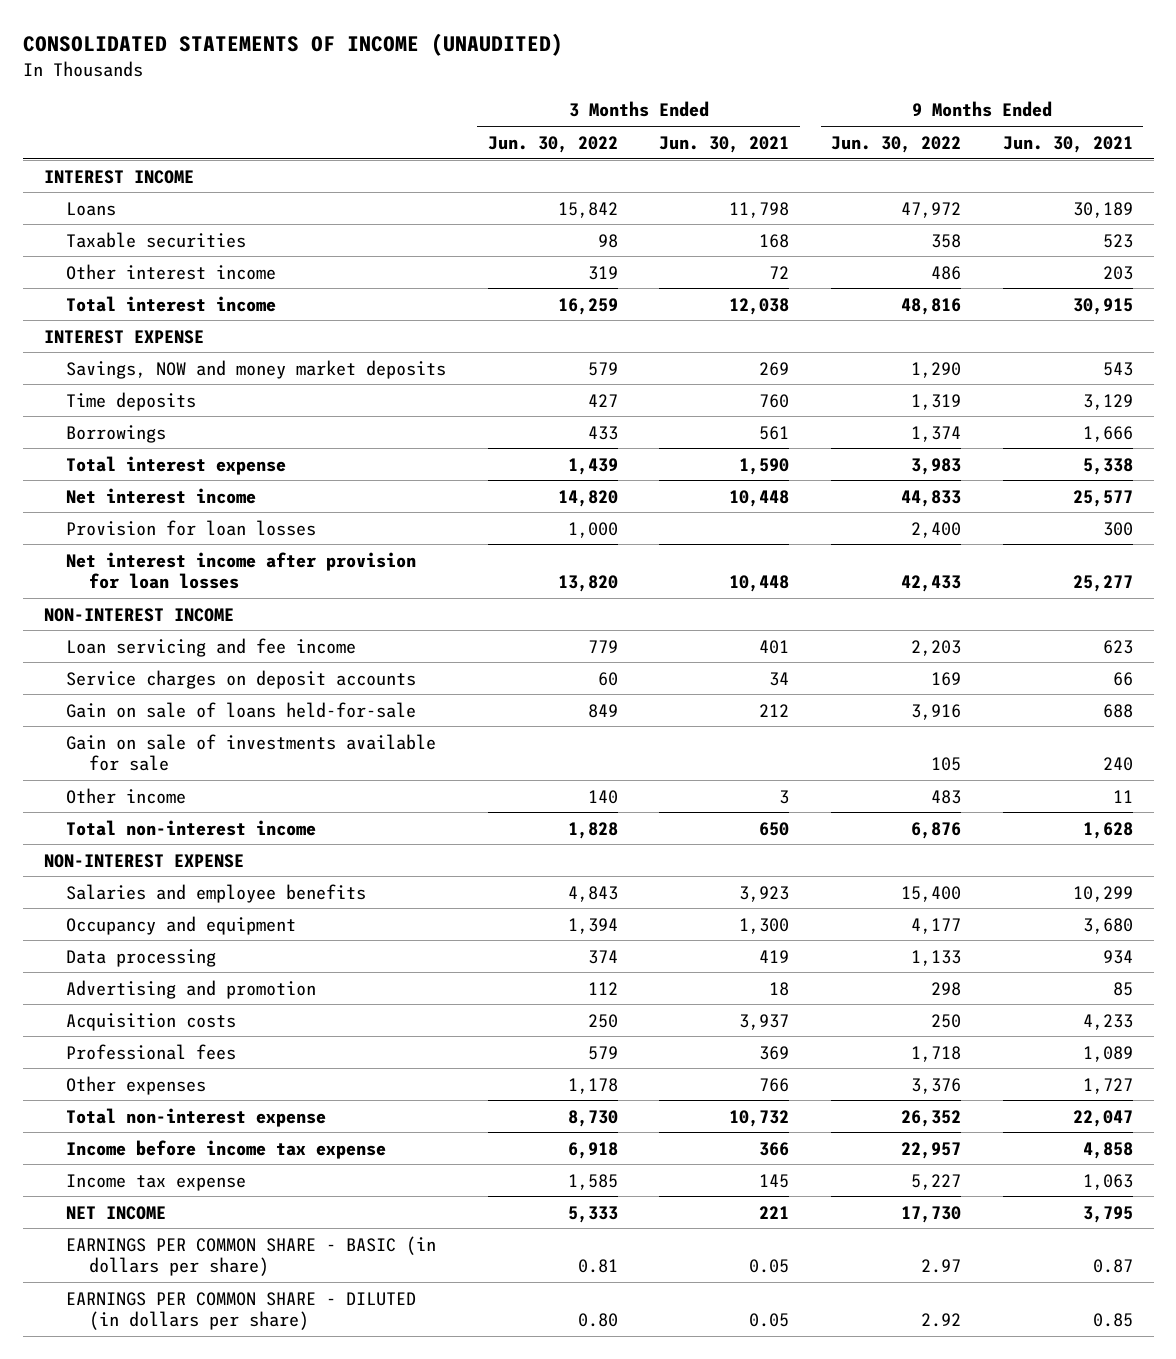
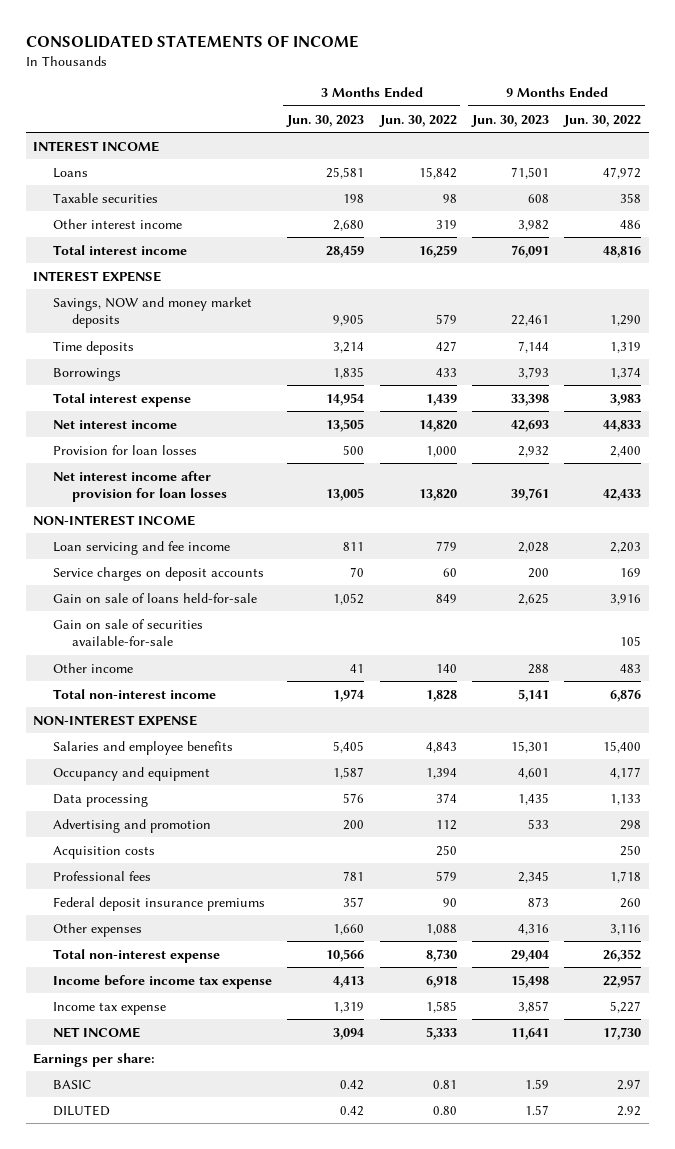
- CONSOLIDATED STATEMENTS OF INCOME (UNAUDITED)
+ CONSOLIDATED STATEMENTS OF INCOME
- | 3 Months Ended Jun. 30, 2022 | 3 Months Ended Jun. 30, 2021 | 9 Months Ended Jun. 30, 2022 | 9 Months Ended Jun. 30, 2021
+ | 3 Months Ended Jun. 30, 2023 | 3 Months Ended Jun. 30, 2022 | 9 Months Ended Jun. 30, 2023 | 9 Months Ended Jun. 30, 2022
- Gain on sale of investments available for sale | | | 105 | 240
+ Gain on sale of securities available-for-sale | | | | 105
- Other expenses | 1,178 | 766 | 3,376 | 1,727
+ Federal deposit insurance premiums | 357 | 90 | 873 | 260
+ Other expenses | 1,660 | 1,088 | 4,316 | 3,116
- EARNINGS PER COMMON SHARE - BASIC (in dollars per share) | 0.81 | 0.05 | 2.97 | 0.87
- EARNINGS PER COMMON SHARE - DILUTED (in dollars per share) | 0.80 | 0.05 | 2.92 | 0.85
+ Earnings per share:
+ BASIC | 0.42 | 0.81 | 1.59 | 2.97
+ DILUTED | 0.42 | 0.80 | 1.57 | 2.92

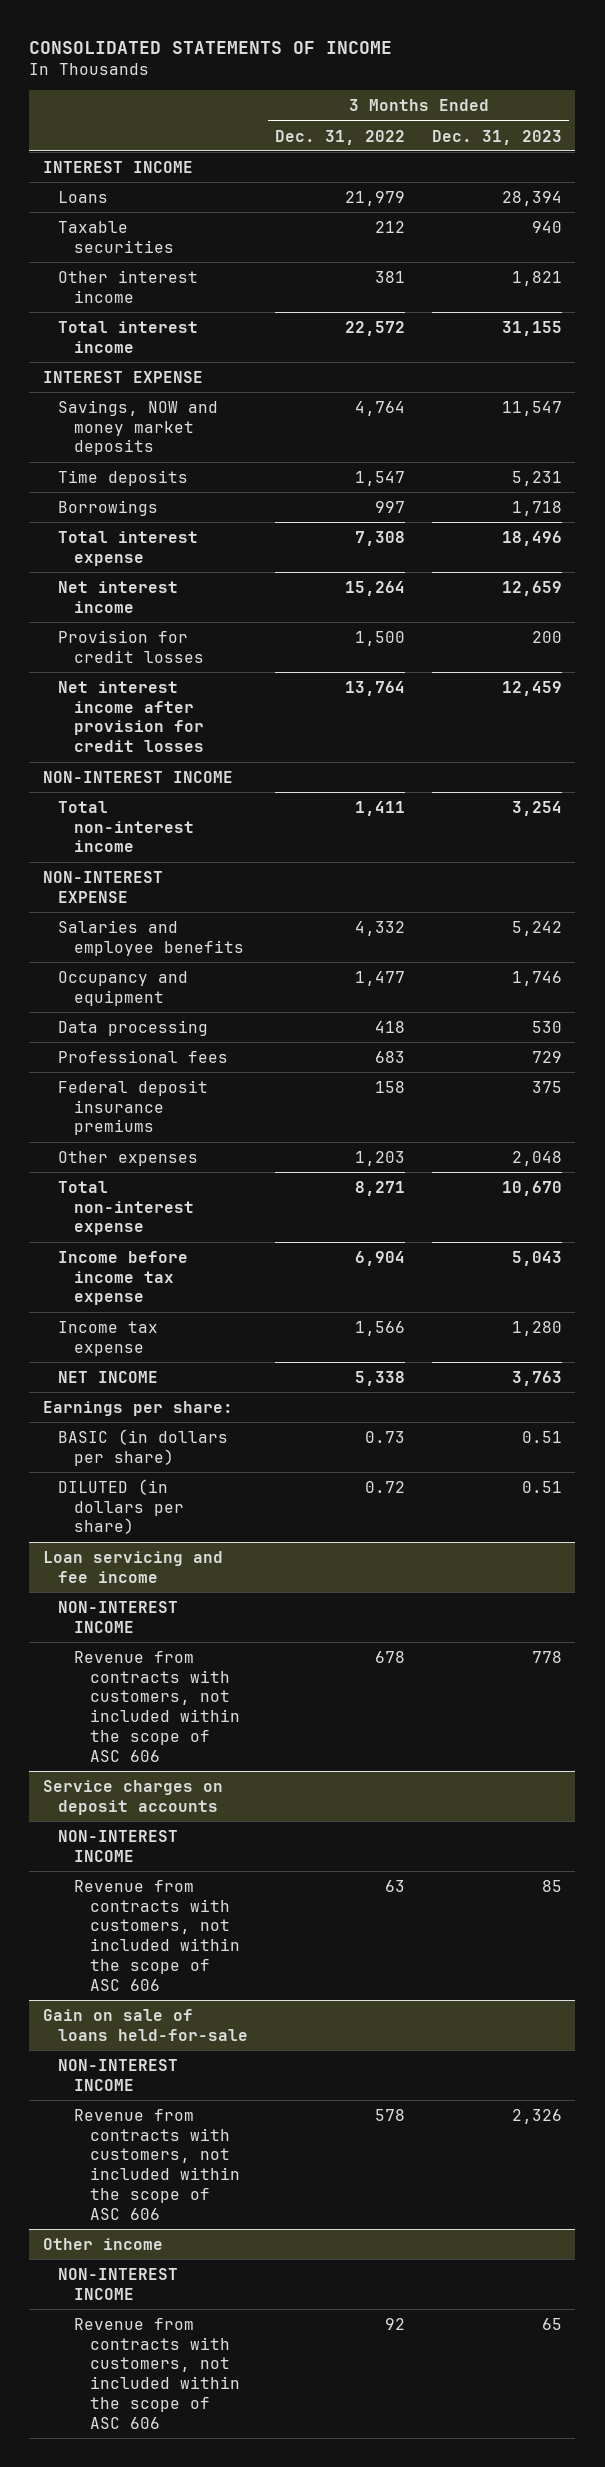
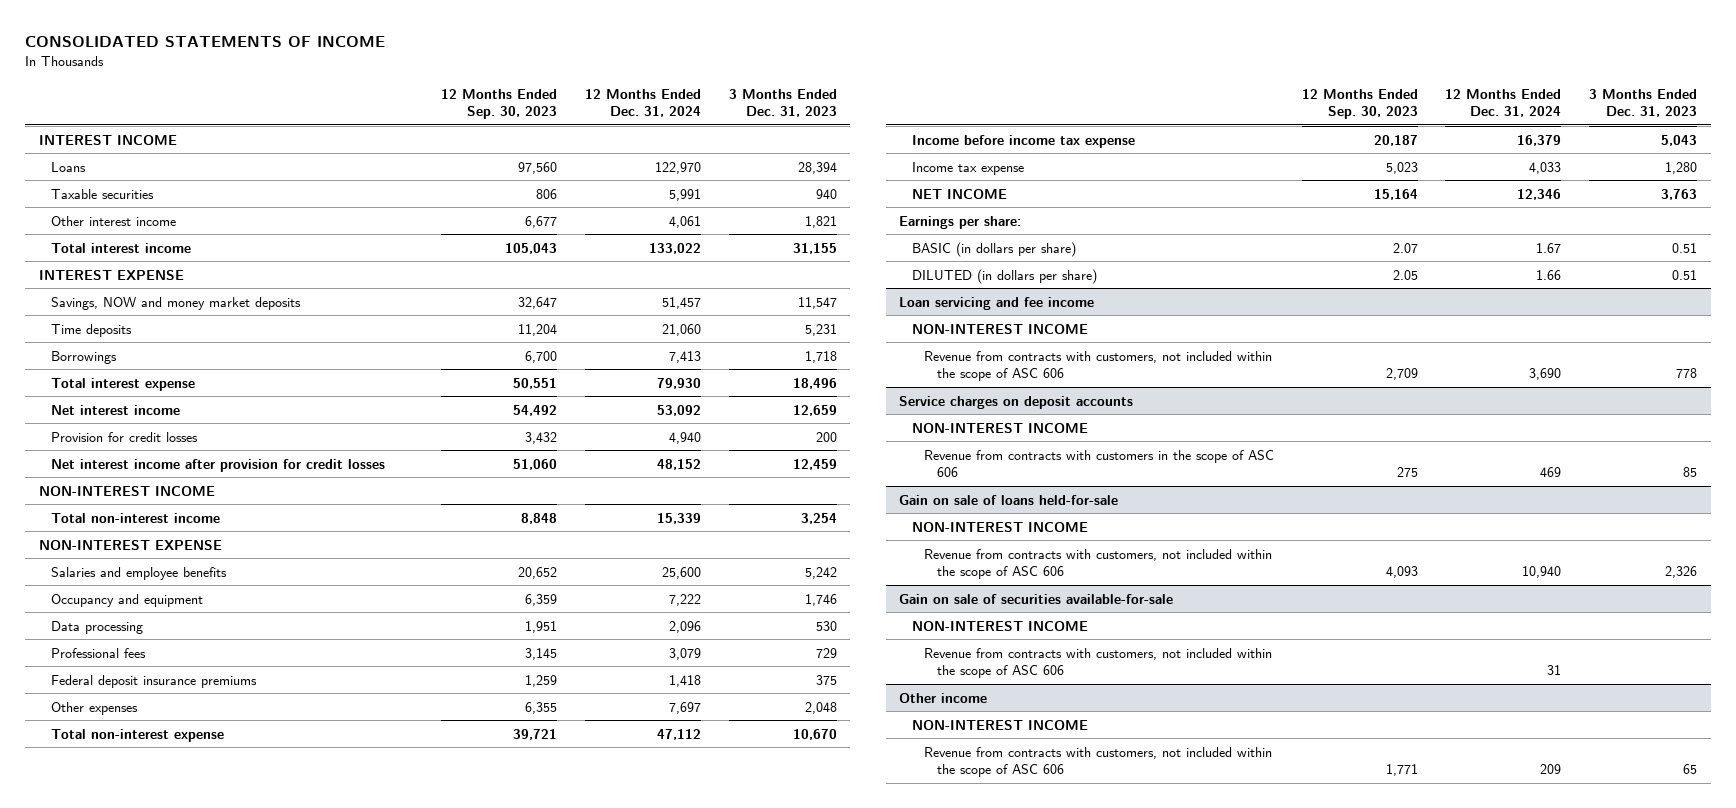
- | 3 Months Ended Dec. 31, 2022 | 3 Months Ended Dec. 31, 2023
+ | 12 Months Ended Sep. 30, 2023 | 12 Months Ended Dec. 31, 2024 | 3 Months Ended Dec. 31, 2023
@ Service charges on deposit accounts
- Revenue from contracts with customers, not included within the scope of ASC 606 | 63 | 85
+ Revenue from contracts with customers in the scope of ASC 606 | 275 | 469 | 85
+ Gain on sale of securities available-for-sale
+ NON-INTEREST INCOME
+ Revenue from contracts with customers, not included within the scope of ASC 606 | | 31 |

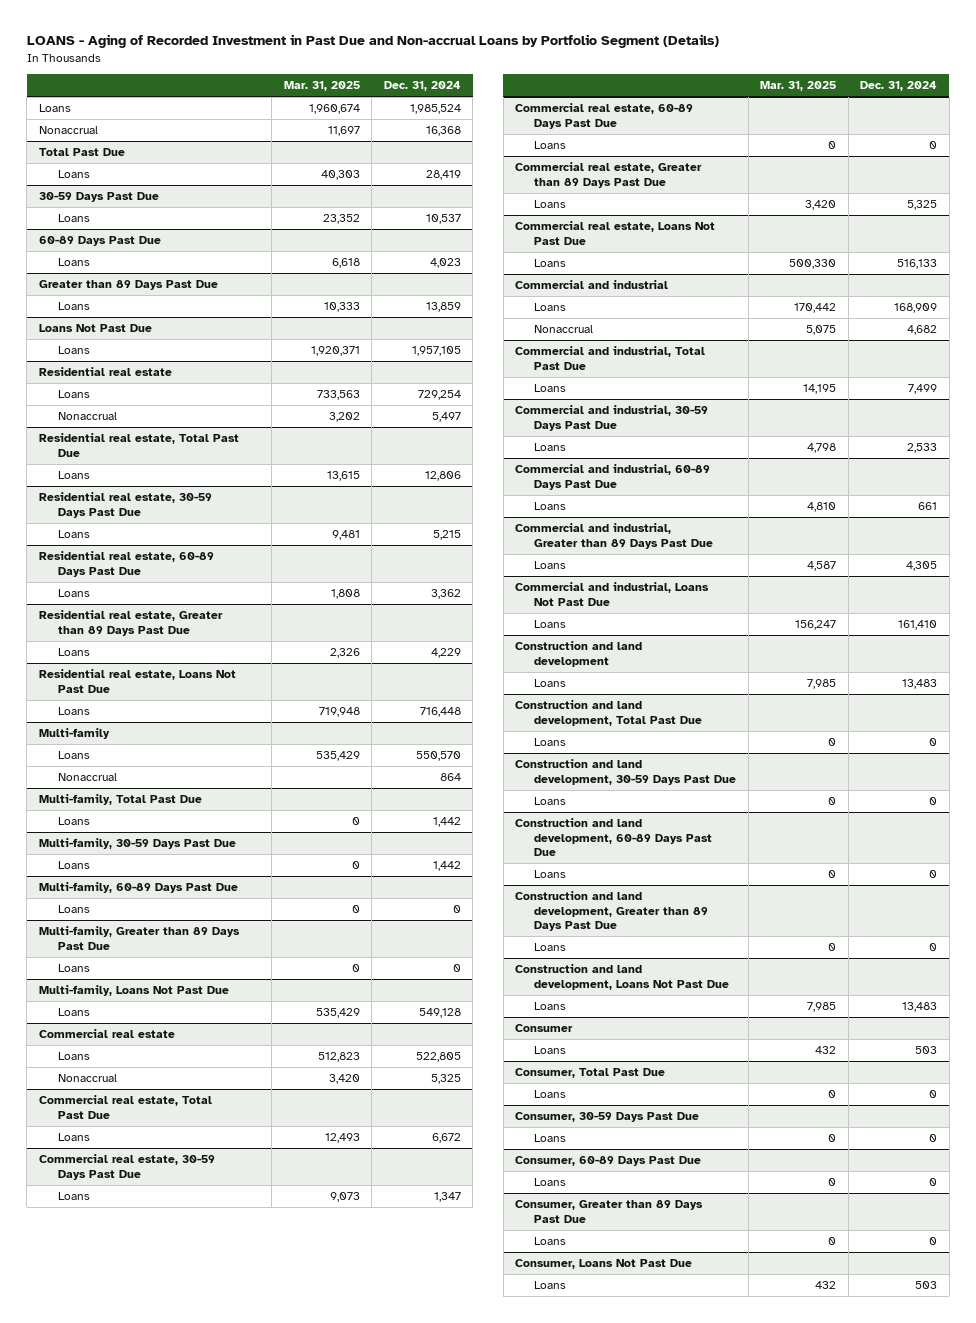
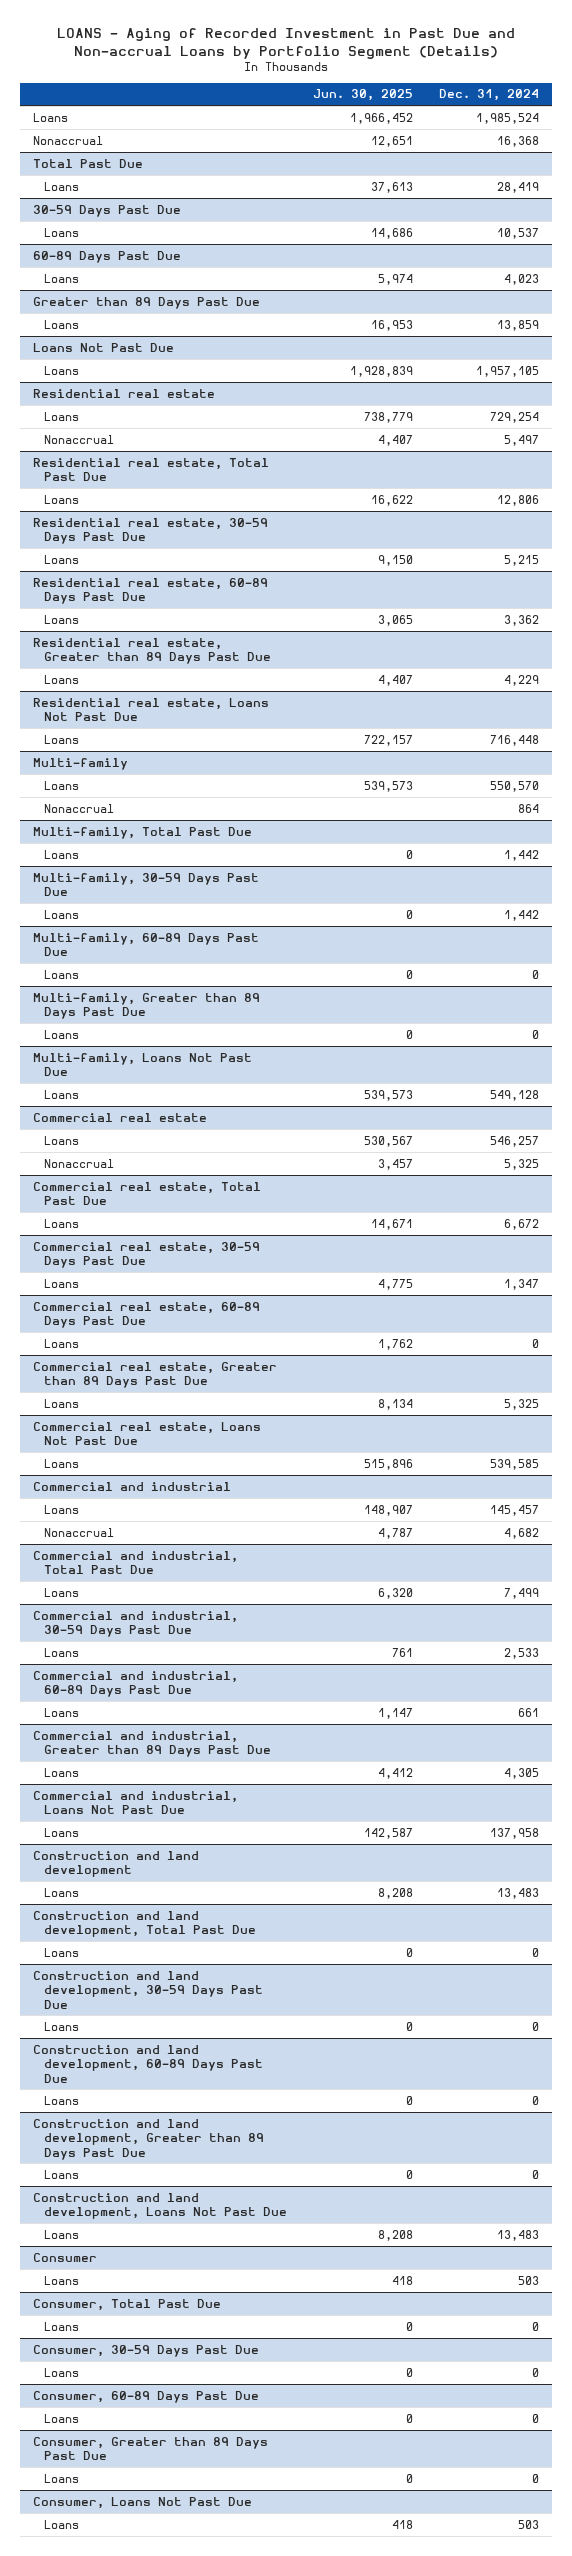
- | Mar. 31, 2025 | Dec. 31, 2024
+ | Jun. 30, 2025 | Dec. 31, 2024
@ Commercial real estate
- Loans | 512,823 | 522,805
+ Loans | 530,567 | 546,257
@ Commercial real estate, Loans Not Past Due
- Loans | 500,330 | 516,133
+ Loans | 515,896 | 539,585
@ Commercial and industrial
- Loans | 170,442 | 168,909
+ Loans | 148,907 | 145,457
@ Commercial and industrial, Loans Not Past Due
- Loans | 156,247 | 161,410
+ Loans | 142,587 | 137,958

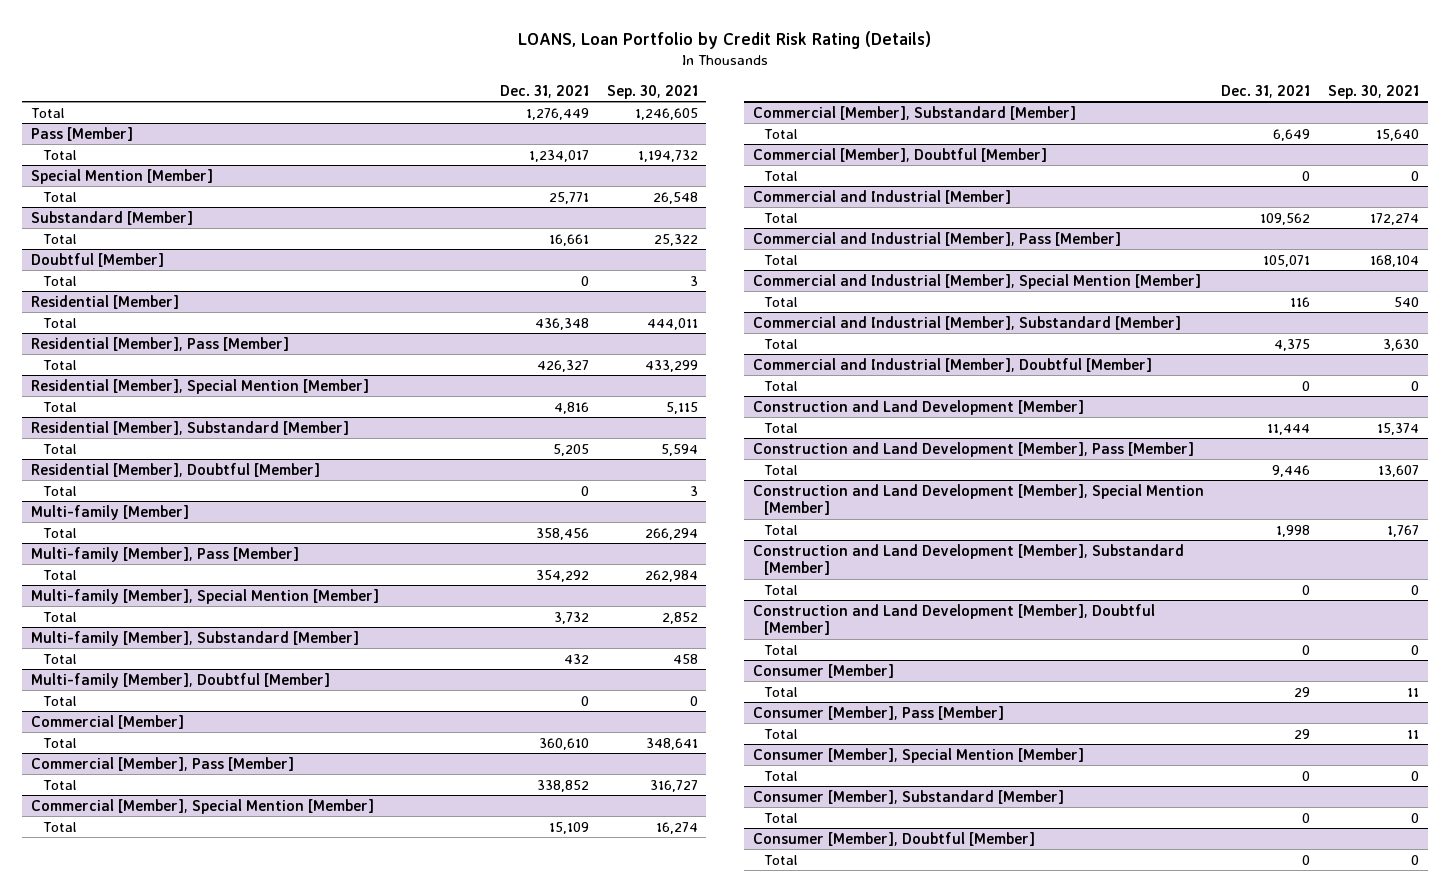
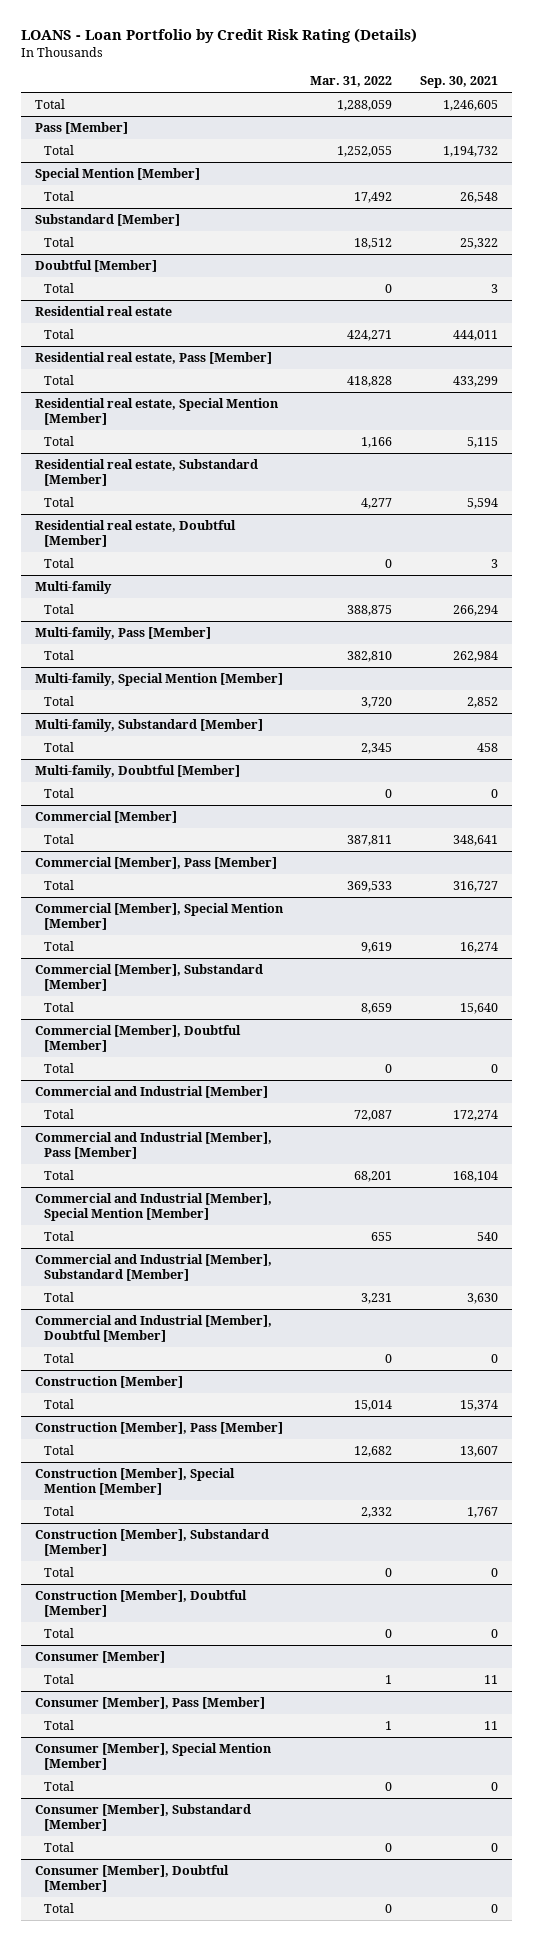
- LOANS, Loan Portfolio by Credit Risk Rating (Details)
+ LOANS - Loan Portfolio by Credit Risk Rating (Details)
- | Dec. 31, 2021 | Sep. 30, 2021
+ | Mar. 31, 2022 | Sep. 30, 2021
- Residential [Member]
+ Residential real estate
- Residential [Member], Pass [Member]
+ Residential real estate, Pass [Member]
- Residential [Member], Special Mention [Member]
+ Residential real estate, Special Mention [Member]
- Residential [Member], Substandard [Member]
+ Residential real estate, Substandard [Member]
- Residential [Member], Doubtful [Member]
+ Residential real estate, Doubtful [Member]
- Multi-family [Member]
+ Multi-family
- Multi-family [Member], Pass [Member]
+ Multi-family, Pass [Member]
- Multi-family [Member], Special Mention [Member]
+ Multi-family, Special Mention [Member]
- Multi-family [Member], Substandard [Member]
+ Multi-family, Substandard [Member]
- Multi-family [Member], Doubtful [Member]
+ Multi-family, Doubtful [Member]
- Construction and Land Development [Member]
+ Construction [Member]
- Construction and Land Development [Member], Pass [Member]
+ Construction [Member], Pass [Member]
- Construction and Land Development [Member], Special Mention [Member]
+ Construction [Member], Special Mention [Member]
- Construction and Land Development [Member], Substandard [Member]
+ Construction [Member], Substandard [Member]
- Construction and Land Development [Member], Doubtful [Member]
+ Construction [Member], Doubtful [Member]

